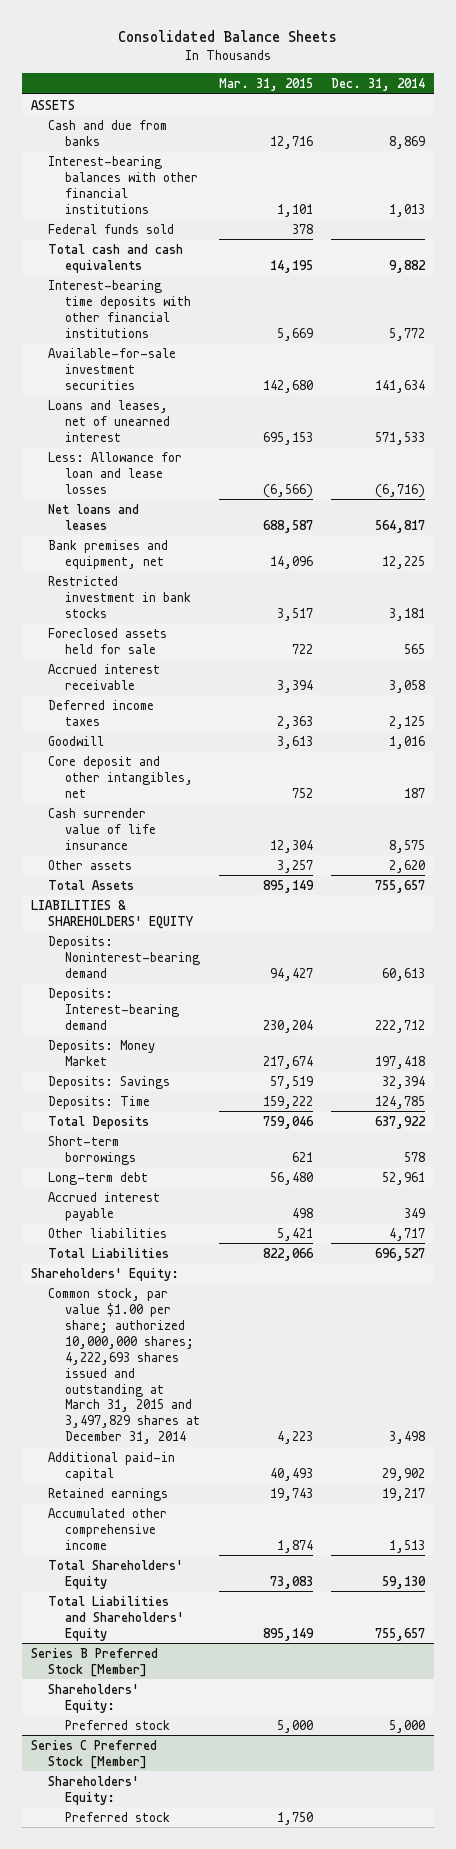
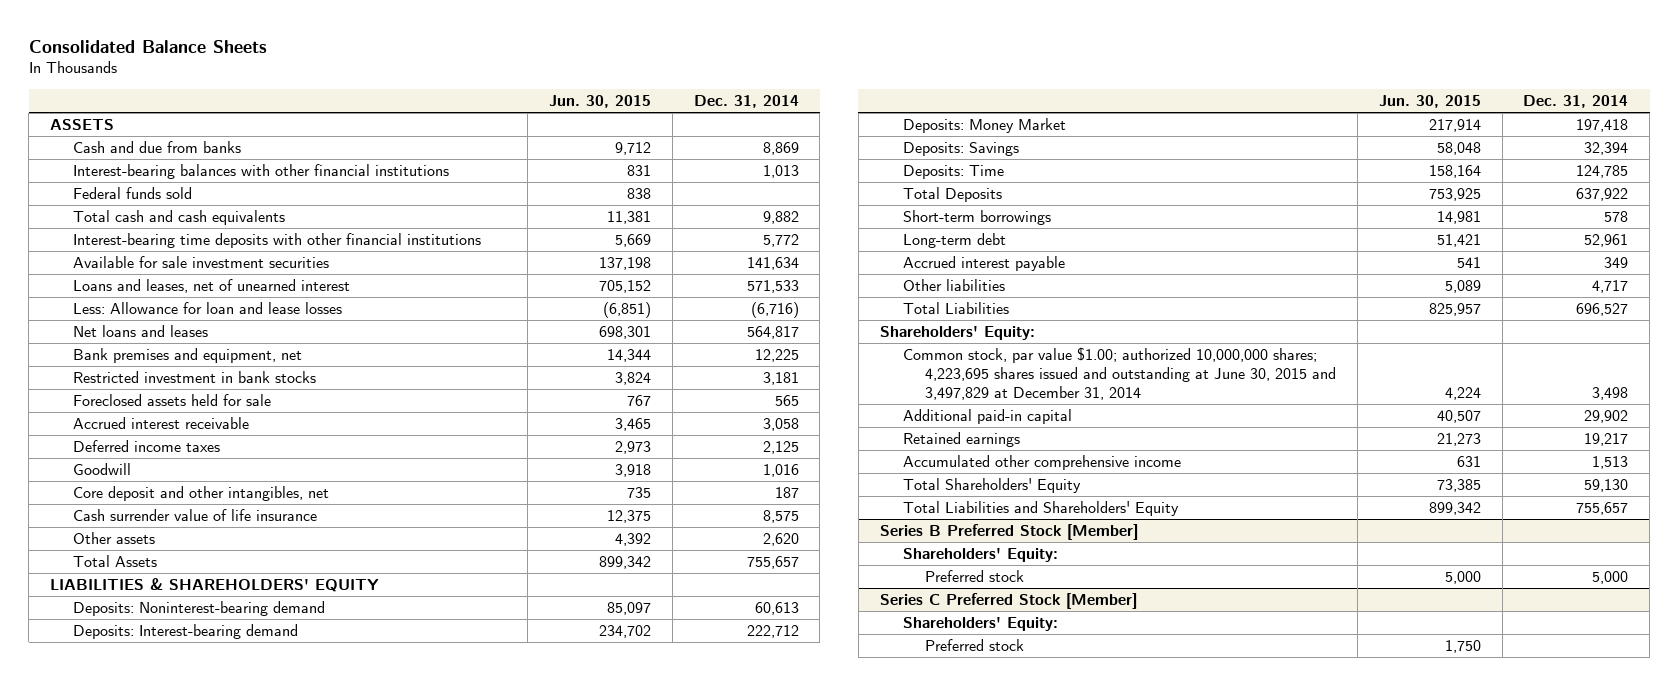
- | Mar. 31, 2015 | Dec. 31, 2014
+ | Jun. 30, 2015 | Dec. 31, 2014
- Available-for-sale investment securities | 142,680 | 141,634
+ Available for sale investment securities | 137,198 | 141,634
- Common stock, par value $1.00 per share; authorized 10,000,000 shares; 4,222,693 shares issued and outstanding at March 31, 2015 and 3,497,829 shares at December 31, 2014 | 4,223 | 3,498
+ Common stock, par value $1.00; authorized 10,000,000 shares; 4,223,695 shares issued and outstanding at June 30, 2015 and 3,497,829 at December 31, 2014 | 4,224 | 3,498

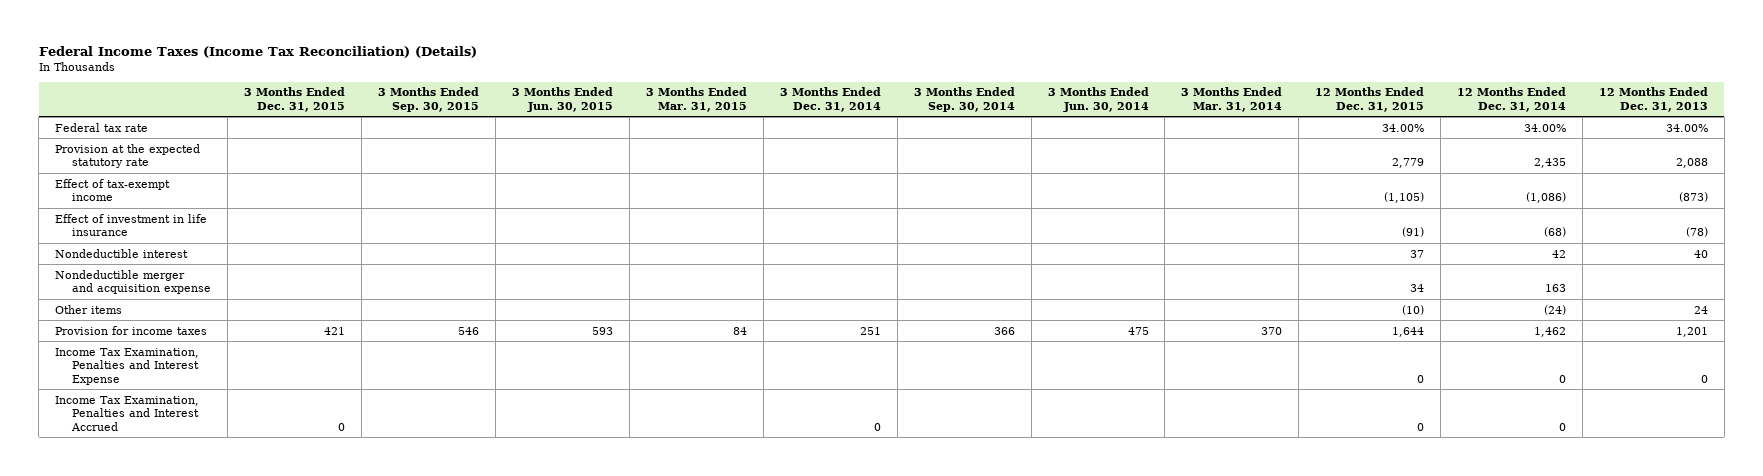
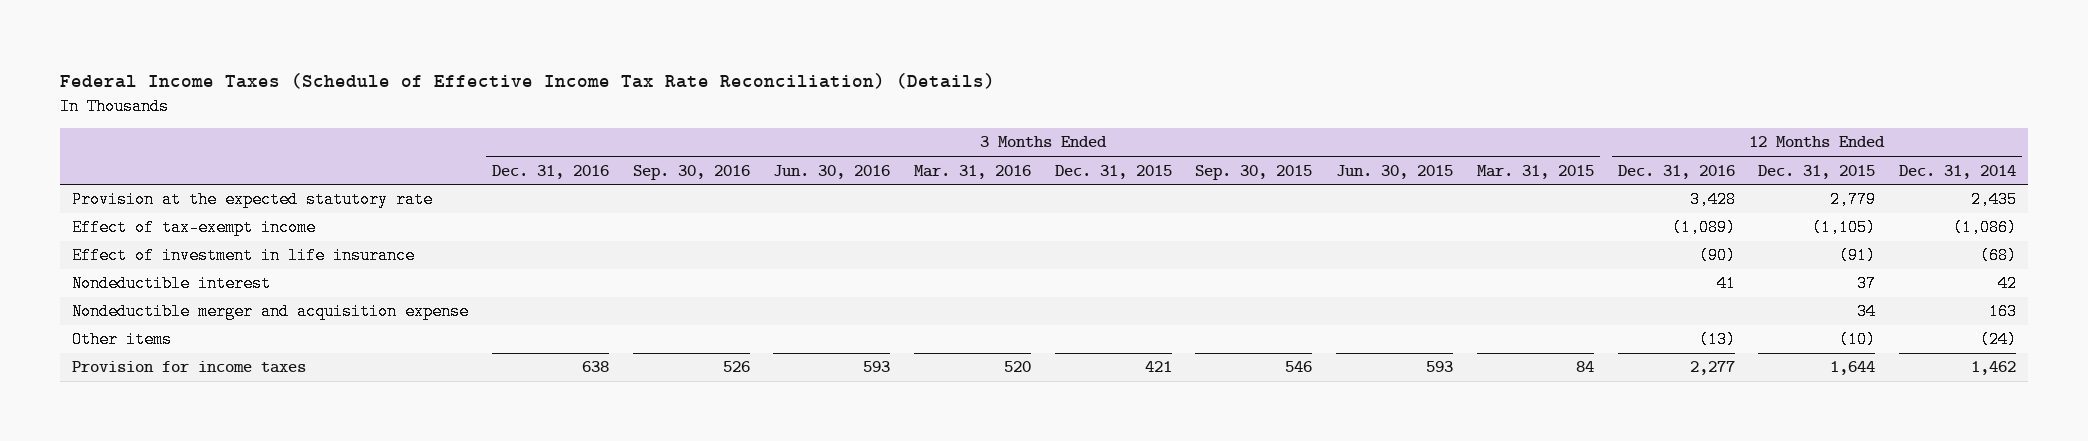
- Federal Income Taxes (Income Tax Reconciliation) (Details)
+ Federal Income Taxes (Schedule of Effective Income Tax Rate Reconciliation) (Details)
- | 3 Months Ended Dec. 31, 2015 | 3 Months Ended Sep. 30, 2015 | 3 Months Ended Jun. 30, 2015 | 3 Months Ended Mar. 31, 2015 | 3 Months Ended Dec. 31, 2014 | 3 Months Ended Sep. 30, 2014 | 3 Months Ended Jun. 30, 2014 | 3 Months Ended Mar. 31, 2014 | 12 Months Ended Dec. 31, 2015 | 12 Months Ended Dec. 31, 2014 | 12 Months Ended Dec. 31, 2013
+ | 3 Months Ended Dec. 31, 2016 | 3 Months Ended Sep. 30, 2016 | 3 Months Ended Jun. 30, 2016 | 3 Months Ended Mar. 31, 2016 | 3 Months Ended Dec. 31, 2015 | 3 Months Ended Sep. 30, 2015 | 3 Months Ended Jun. 30, 2015 | 3 Months Ended Mar. 31, 2015 | 12 Months Ended Dec. 31, 2016 | 12 Months Ended Dec. 31, 2015 | 12 Months Ended Dec. 31, 2014
- Federal tax rate | | | | | | | | | 34.00% | 34.00% | 34.00%
- Income Tax Examination, Penalties and Interest Expense | | | | | | | | | 0 | 0 | 0
- Income Tax Examination, Penalties and Interest Accrued | 0 | | | | 0 | | | | 0 | 0 |

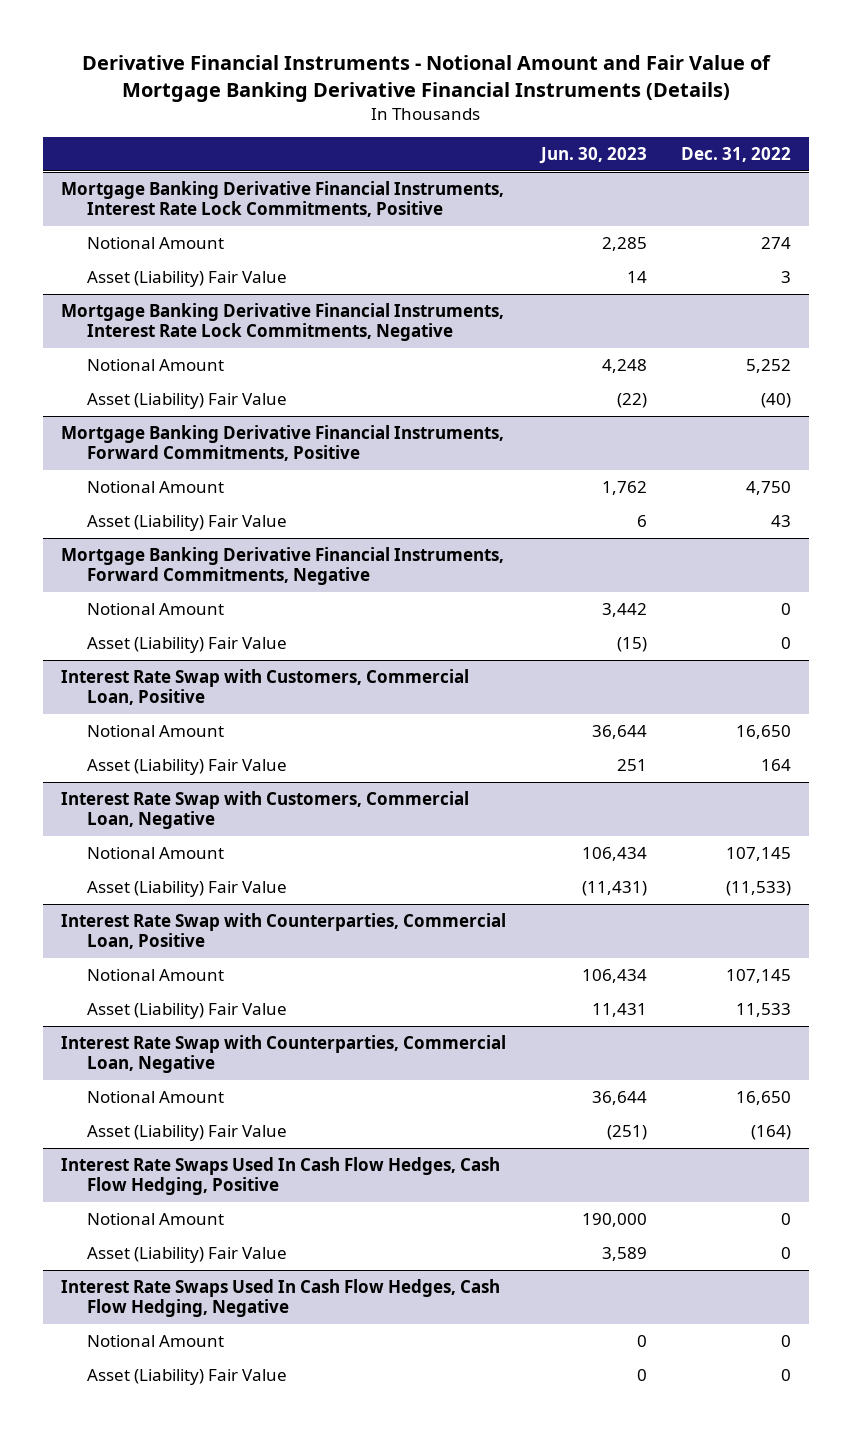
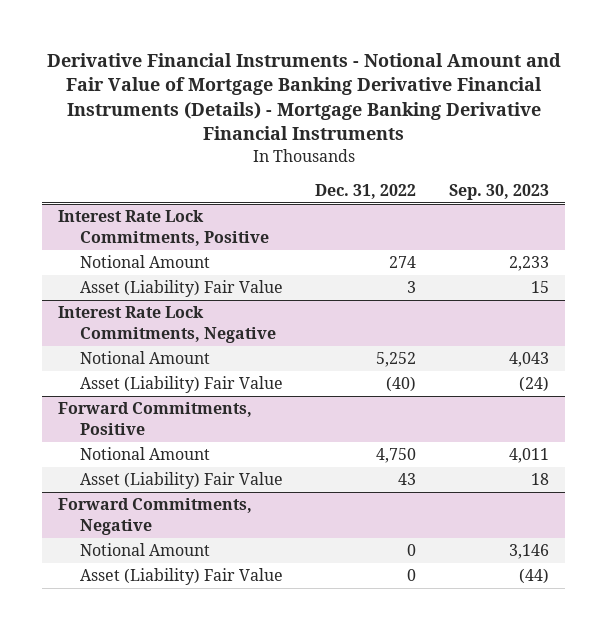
- Derivative Financial Instruments - Notional Amount and Fair Value of Mortgage Banking Derivative Financial Instruments (Details)
+ Derivative Financial Instruments - Notional Amount and Fair Value of Mortgage Banking Derivative Financial Instruments (Details) - Mortgage Banking Derivative Financial Instruments
- | Jun. 30, 2023 | Dec. 31, 2022
+ | Dec. 31, 2022 | Sep. 30, 2023
- Mortgage Banking Derivative Financial Instruments, Interest Rate Lock Commitments, Positive
+ Interest Rate Lock Commitments, Positive
- Mortgage Banking Derivative Financial Instruments, Interest Rate Lock Commitments, Negative
+ Interest Rate Lock Commitments, Negative
- Mortgage Banking Derivative Financial Instruments, Forward Commitments, Positive
+ Forward Commitments, Positive
- Mortgage Banking Derivative Financial Instruments, Forward Commitments, Negative
- Notional Amount | 3,442 | 0
- Asset (Liability) Fair Value | (15) | 0
- Interest Rate Swap with Customers, Commercial Loan, Positive
- Notional Amount | 36,644 | 16,650
- Asset (Liability) Fair Value | 251 | 164
- Interest Rate Swap with Customers, Commercial Loan, Negative
- Notional Amount | 106,434 | 107,145
- Asset (Liability) Fair Value | (11,431) | (11,533)
- Interest Rate Swap with Counterparties, Commercial Loan, Positive
- Notional Amount | 106,434 | 107,145
- Asset (Liability) Fair Value | 11,431 | 11,533
- Interest Rate Swap with Counterparties, Commercial Loan, Negative
- Notional Amount | 36,644 | 16,650
- Asset (Liability) Fair Value | (251) | (164)
- Interest Rate Swaps Used In Cash Flow Hedges, Cash Flow Hedging, Positive
- Notional Amount | 190,000 | 0
- Asset (Liability) Fair Value | 3,589 | 0
- Interest Rate Swaps Used In Cash Flow Hedges, Cash Flow Hedging, Negative
+ Forward Commitments, Negative

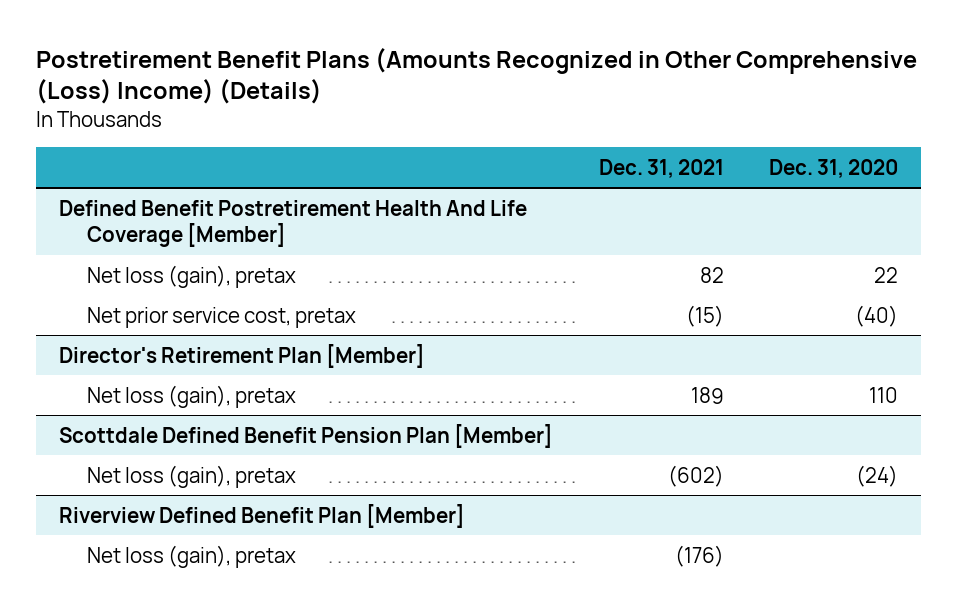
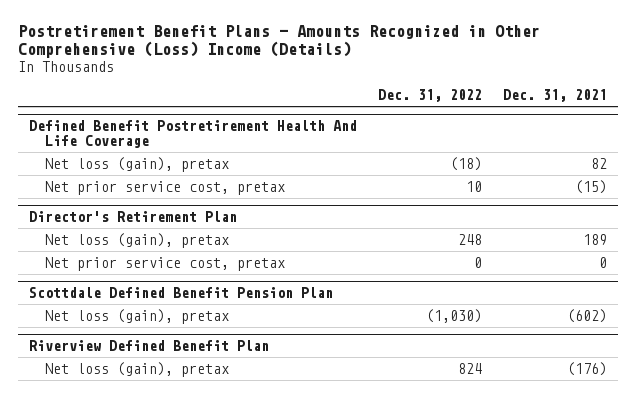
- Postretirement Benefit Plans (Amounts Recognized in Other Comprehensive (Loss) Income) (Details)
+ Postretirement Benefit Plans - Amounts Recognized in Other Comprehensive (Loss) Income (Details)
- | Dec. 31, 2021 | Dec. 31, 2020
+ | Dec. 31, 2022 | Dec. 31, 2021
- Defined Benefit Postretirement Health And Life Coverage [Member]
+ Defined Benefit Postretirement Health And Life Coverage
- Director's Retirement Plan [Member]
+ Director's Retirement Plan
- Scottdale Defined Benefit Pension Plan [Member]
+ Net prior service cost, pretax | 0 | 0
+ Scottdale Defined Benefit Pension Plan
- Riverview Defined Benefit Plan [Member]
+ Riverview Defined Benefit Plan

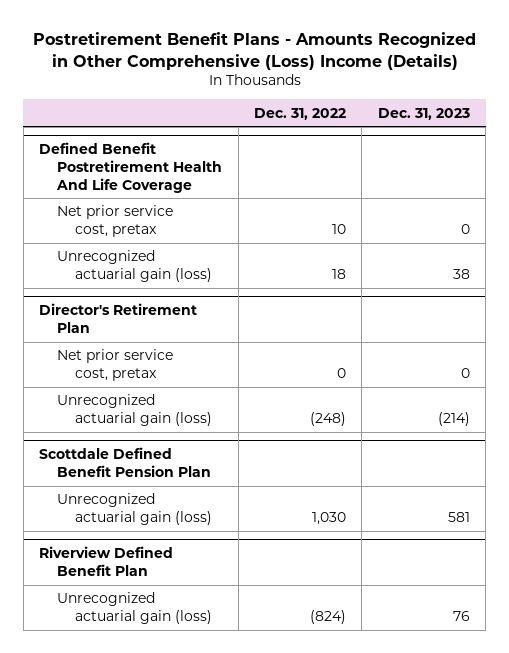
- | Dec. 31, 2022 | Dec. 31, 2021
+ | Dec. 31, 2022 | Dec. 31, 2023
@ Defined Benefit Postretirement Health And Life Coverage
- Net loss (gain), pretax | (18) | 82
+ Unrecognized actuarial gain (loss) | 18 | 38
@ Director's Retirement Plan
- Net loss (gain), pretax | 248 | 189
+ Unrecognized actuarial gain (loss) | (248) | (214)
@ Scottdale Defined Benefit Pension Plan
- Net loss (gain), pretax | (1,030) | (602)
+ Unrecognized actuarial gain (loss) | 1,030 | 581
@ Riverview Defined Benefit Plan
- Net loss (gain), pretax | 824 | (176)
+ Unrecognized actuarial gain (loss) | (824) | 76

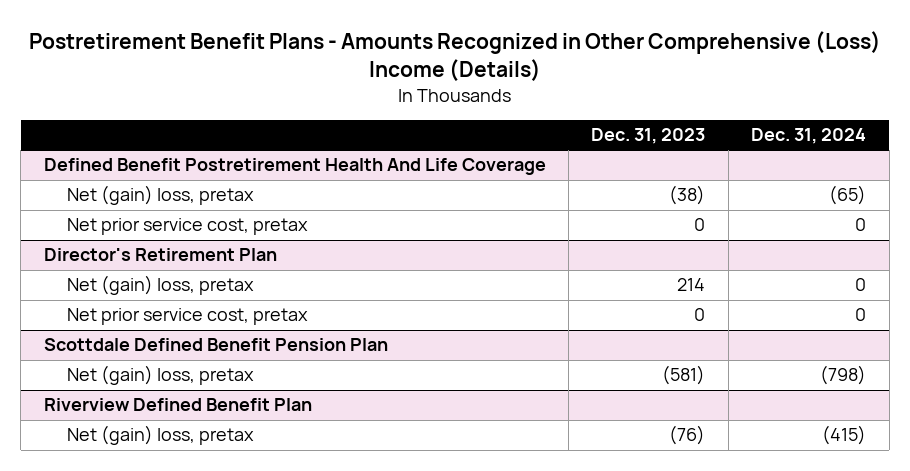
- | Dec. 31, 2022 | Dec. 31, 2023
+ | Dec. 31, 2023 | Dec. 31, 2024
@ Defined Benefit Postretirement Health And Life Coverage
+ Net (gain) loss, pretax | (38) | (65)
- Unrecognized actuarial gain (loss) | 18 | 38
@ Director's Retirement Plan
+ Net (gain) loss, pretax | 214 | 0
- Unrecognized actuarial gain (loss) | (248) | (214)
@ Scottdale Defined Benefit Pension Plan
- Unrecognized actuarial gain (loss) | 1,030 | 581
+ Net (gain) loss, pretax | (581) | (798)
@ Riverview Defined Benefit Plan
- Unrecognized actuarial gain (loss) | (824) | 76
+ Net (gain) loss, pretax | (76) | (415)

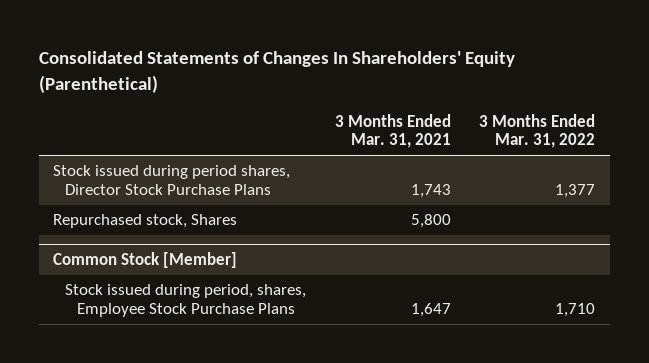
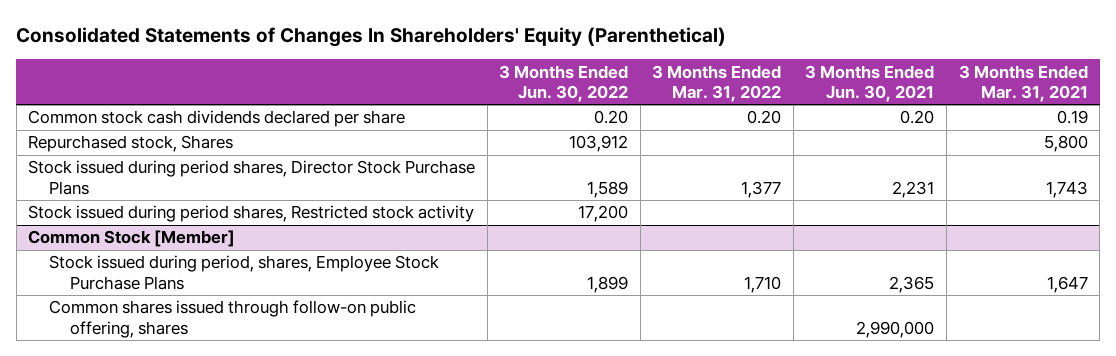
- | 3 Months Ended Mar. 31, 2021 | 3 Months Ended Mar. 31, 2022
+ | 3 Months Ended Jun. 30, 2022 | 3 Months Ended Mar. 31, 2022 | 3 Months Ended Jun. 30, 2021 | 3 Months Ended Mar. 31, 2021
+ Common stock cash dividends declared per share | 0.20 | 0.20 | 0.20 | 0.19
moved down: Stock issued during period shares, Director Stock Purchase Plans | 1,589 | 1,377 | 2,231 | 1,743
+ Stock issued during period shares, Restricted stock activity | 17,200 | | |
@ Common Stock [Member]
+ Common shares issued through follow-on public offering, shares | | | 2,990,000 |

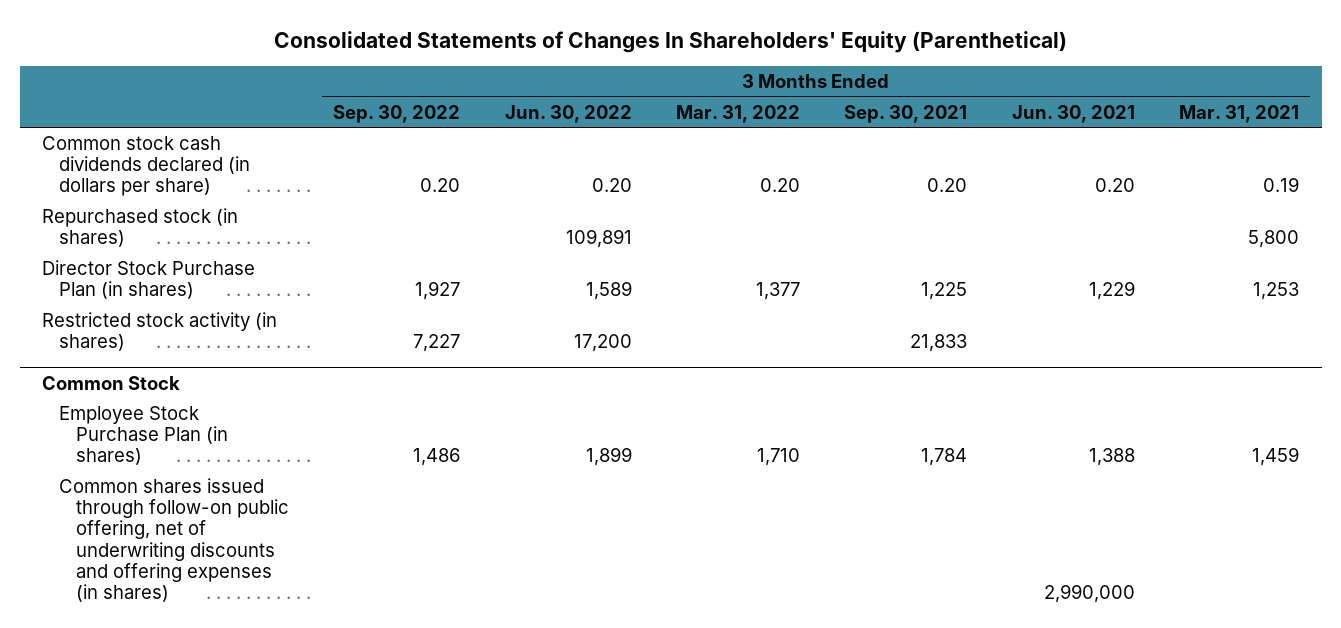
- | 3 Months Ended Jun. 30, 2022 | 3 Months Ended Mar. 31, 2022 | 3 Months Ended Jun. 30, 2021 | 3 Months Ended Mar. 31, 2021
+ | 3 Months Ended Sep. 30, 2022 | 3 Months Ended Jun. 30, 2022 | 3 Months Ended Mar. 31, 2022 | 3 Months Ended Sep. 30, 2021 | 3 Months Ended Jun. 30, 2021 | 3 Months Ended Mar. 31, 2021
- Common stock cash dividends declared per share | 0.20 | 0.20 | 0.20 | 0.19
- Repurchased stock, Shares | 103,912 | | | 5,800
- Stock issued during period shares, Director Stock Purchase Plans | 1,589 | 1,377 | 2,231 | 1,743
- Stock issued during period shares, Restricted stock activity | 17,200 | | |
- Common Stock [Member]
- Stock issued during period, shares, Employee Stock Purchase Plans | 1,899 | 1,710 | 2,365 | 1,647
- Common shares issued through follow-on public offering, shares | | | 2,990,000 |
+ Common stock cash dividends declared (in dollars per share) | 0.20 | 0.20 | 0.20 | 0.20 | 0.20 | 0.19
+ Repurchased stock (in shares) | | 109,891 | | | | 5,800
+ Director Stock Purchase Plan (in shares) | 1,927 | 1,589 | 1,377 | 1,225 | 1,229 | 1,253
+ Restricted stock activity (in shares) | 7,227 | 17,200 | | 21,833 | |
+ Common Stock
+ Employee Stock Purchase Plan (in shares) | 1,486 | 1,899 | 1,710 | 1,784 | 1,388 | 1,459
+ Common shares issued through follow-on public offering, net of underwriting discounts and offering expenses (in shares) | | | | | 2,990,000 |

